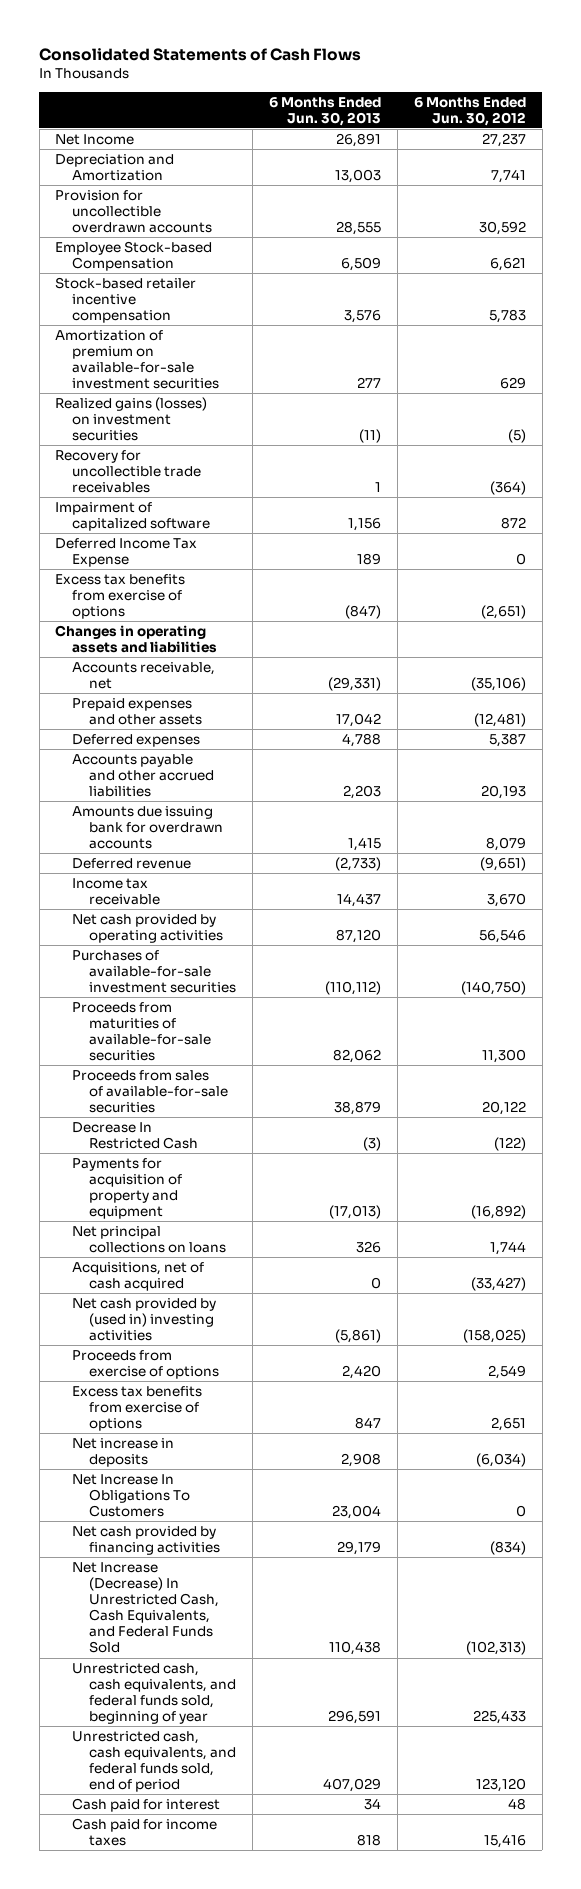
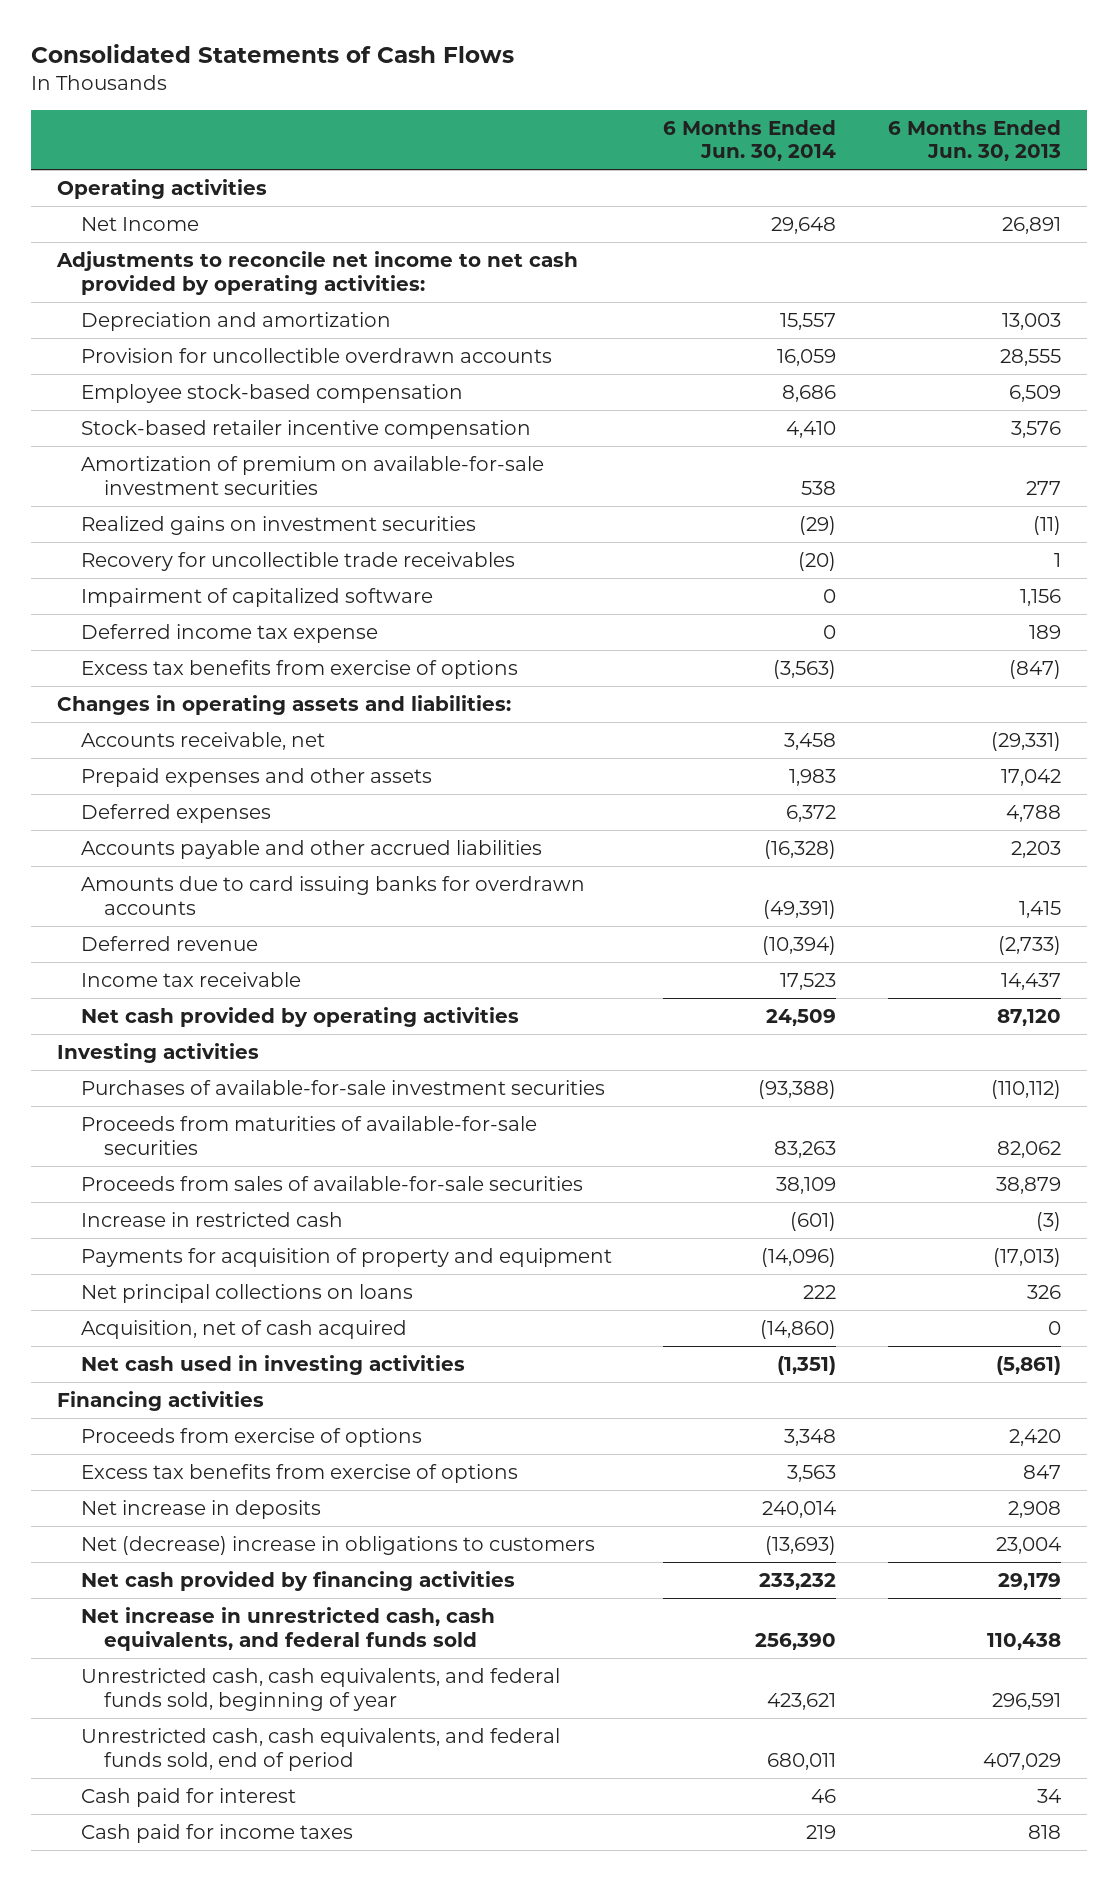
- | 6 Months Ended Jun. 30, 2013 | 6 Months Ended Jun. 30, 2012
+ | 6 Months Ended Jun. 30, 2014 | 6 Months Ended Jun. 30, 2013
+ Operating activities
- Depreciation and Amortization | 13,003 | 7,741
+ Adjustments to reconcile net income to net cash provided by operating activities:
+ Depreciation and amortization | 15,557 | 13,003
- Employee Stock-based Compensation | 6,509 | 6,621
+ Employee stock-based compensation | 8,686 | 6,509
- Realized gains (losses) on investment securities | (11) | (5)
+ Realized gains on investment securities | (29) | (11)
- Deferred Income Tax Expense | 189 | 0
+ Deferred income tax expense | 0 | 189
- Changes in operating assets and liabilities
+ Changes in operating assets and liabilities:
- Amounts due issuing bank for overdrawn accounts | 1,415 | 8,079
+ Amounts due to card issuing banks for overdrawn accounts | (49,391) | 1,415
+ Investing activities
- Decrease In Restricted Cash | (3) | (122)
+ Increase in restricted cash | (601) | (3)
- Acquisitions, net of cash acquired | 0 | (33,427)
- Net cash provided by (used in) investing activities | (5,861) | (158,025)
+ Acquisition, net of cash acquired | (14,860) | 0
+ Net cash used in investing activities | (1,351) | (5,861)
+ Financing activities
- Net Increase In Obligations To Customers | 23,004 | 0
+ Net (decrease) increase in obligations to customers | (13,693) | 23,004
- Net Increase (Decrease) In Unrestricted Cash, Cash Equivalents, and Federal Funds Sold | 110,438 | (102,313)
+ Net increase in unrestricted cash, cash equivalents, and federal funds sold | 256,390 | 110,438

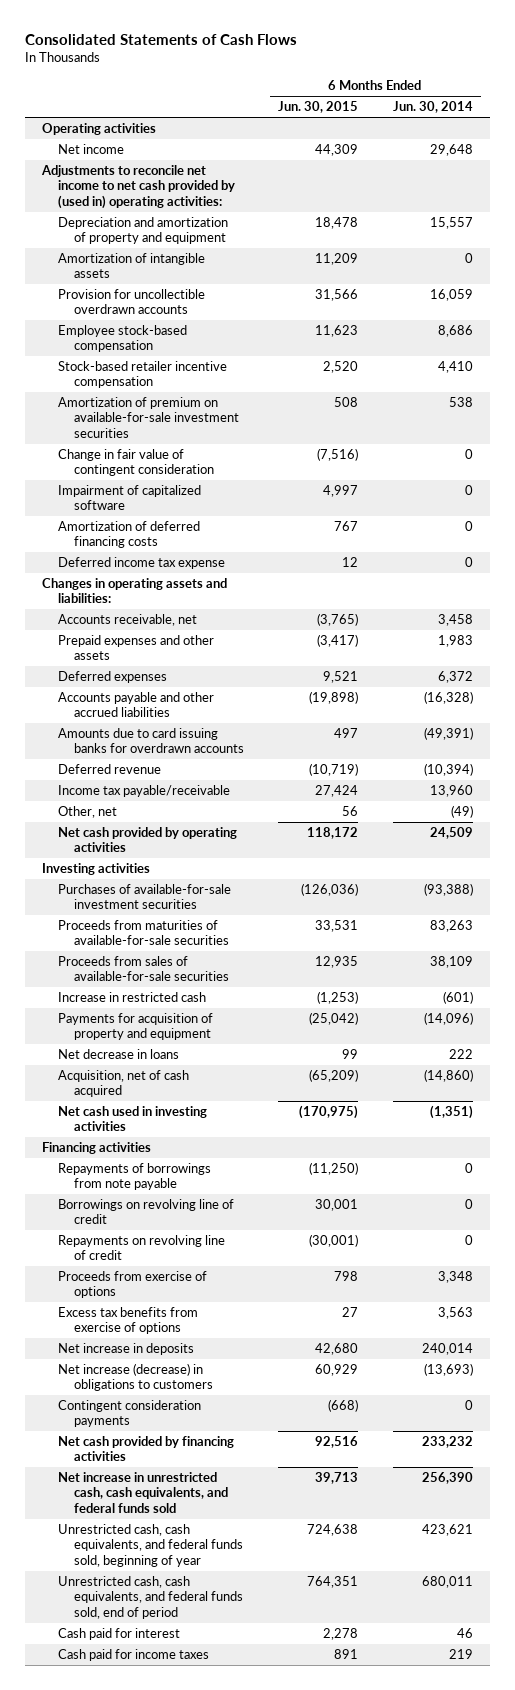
- | 6 Months Ended Jun. 30, 2014 | 6 Months Ended Jun. 30, 2013
+ | 6 Months Ended Jun. 30, 2015 | 6 Months Ended Jun. 30, 2014
- Net Income | 29,648 | 26,891
- Adjustments to reconcile net income to net cash provided by operating activities:
- Depreciation and amortization | 15,557 | 13,003
+ Net income | 44,309 | 29,648
+ Adjustments to reconcile net income to net cash provided by (used in) operating activities:
+ Depreciation and amortization of property and equipment | 18,478 | 15,557
+ Amortization of intangible assets | 11,209 | 0
- Realized gains on investment securities | (29) | (11)
- Recovery for uncollectible trade receivables | (20) | 1
+ Change in fair value of contingent consideration | (7,516) | 0
+ Amortization of deferred financing costs | 767 | 0
- Excess tax benefits from exercise of options | (3,563) | (847)
- Income tax receivable | 17,523 | 14,437
+ Income tax payable/receivable | 27,424 | 13,960
+ Other, net | 56 | (49)
- Net principal collections on loans | 222 | 326
+ Net decrease in loans | 99 | 222
+ Repayments of borrowings from note payable | (11,250) | 0
+ Borrowings on revolving line of credit | 30,001 | 0
+ Repayments on revolving line of credit | (30,001) | 0
- Net (decrease) increase in obligations to customers | (13,693) | 23,004
+ Net increase (decrease) in obligations to customers | 60,929 | (13,693)
+ Contingent consideration payments | (668) | 0

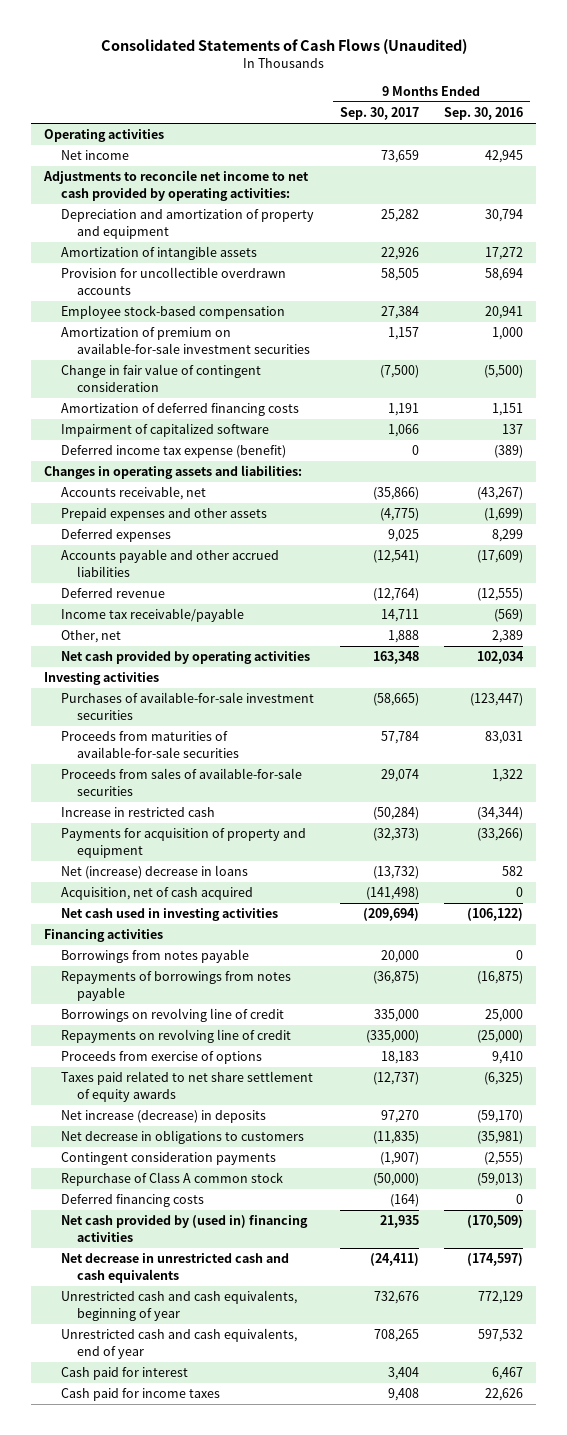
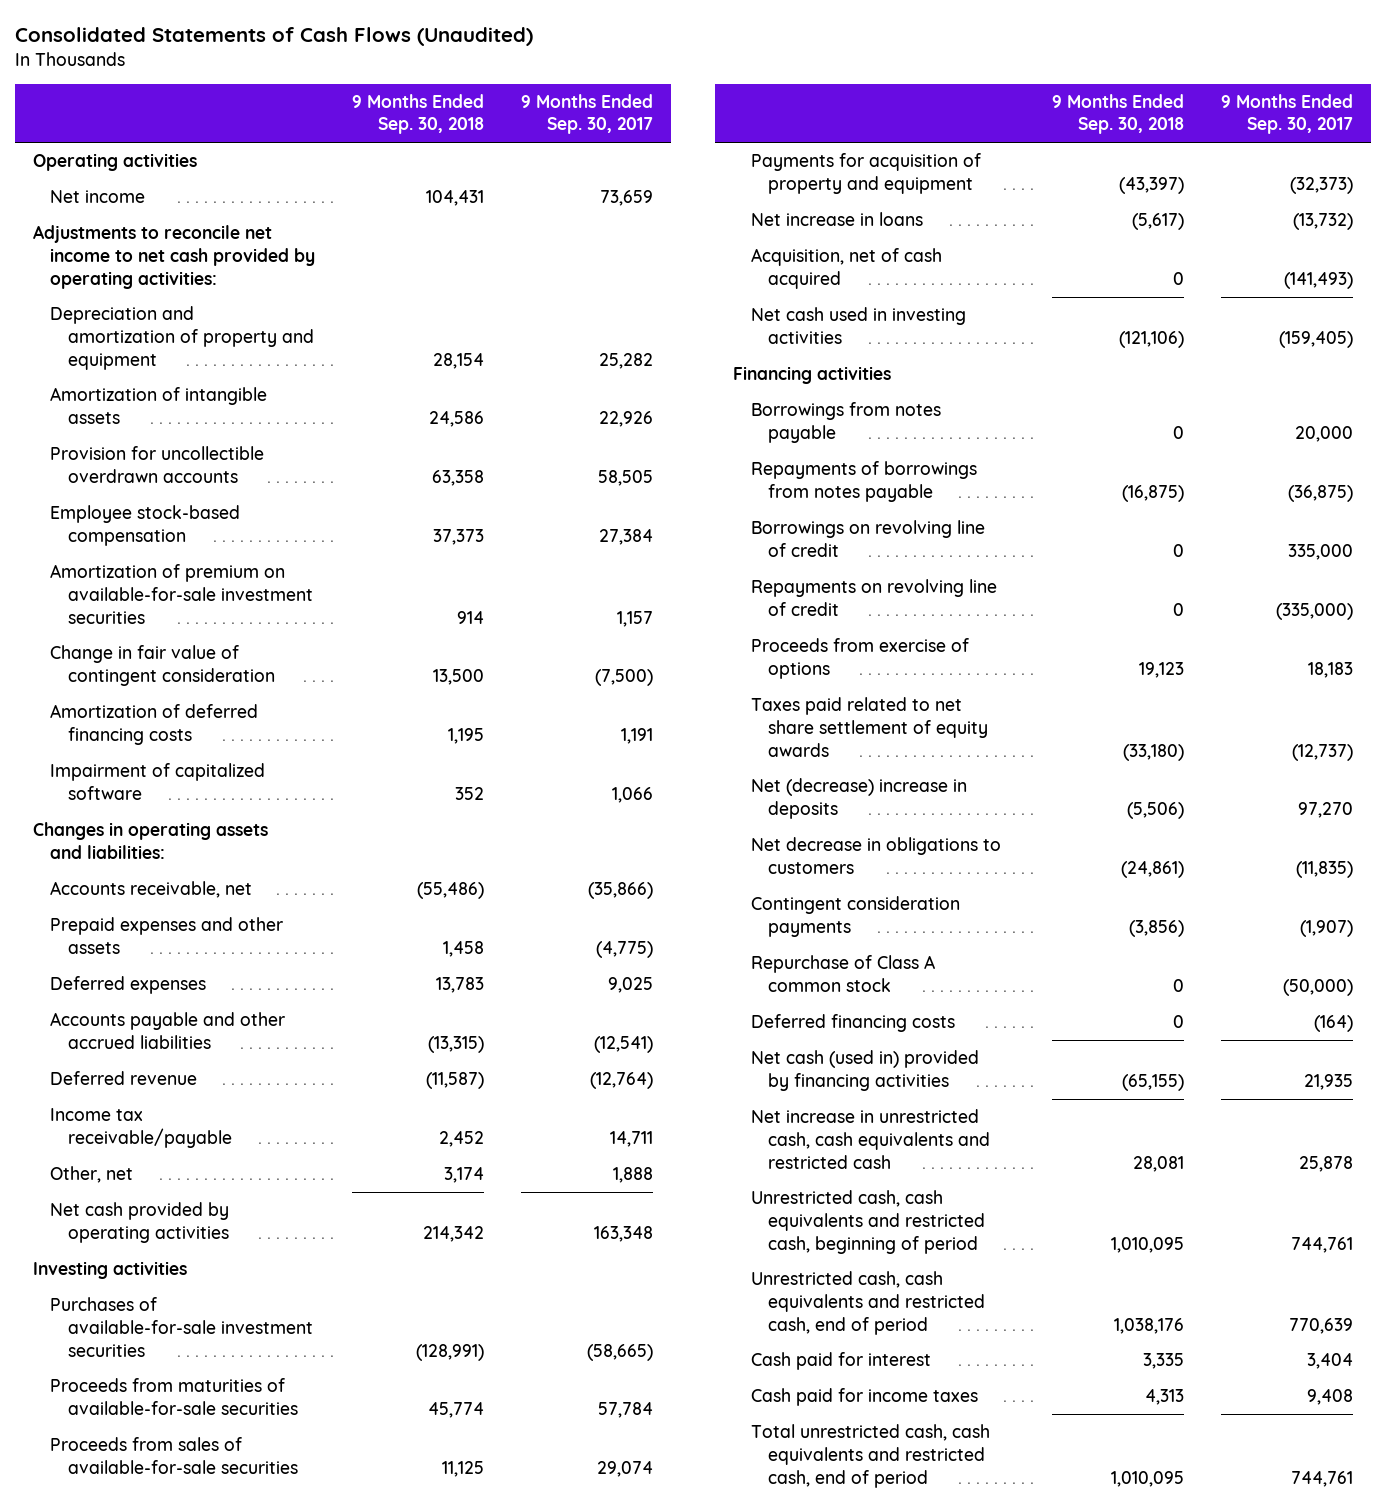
- | 9 Months Ended Sep. 30, 2017 | 9 Months Ended Sep. 30, 2016
+ | 9 Months Ended Sep. 30, 2018 | 9 Months Ended Sep. 30, 2017
- Deferred income tax expense (benefit) | 0 | (389)
- Increase in restricted cash | (50,284) | (34,344)
- Net (increase) decrease in loans | (13,732) | 582
- Acquisition, net of cash acquired | (141,498) | 0
- Net cash used in investing activities | (209,694) | (106,122)
+ Net increase in loans | (5,617) | (13,732)
+ Acquisition, net of cash acquired | 0 | (141,493)
+ Net cash used in investing activities | (121,106) | (159,405)
- Net increase (decrease) in deposits | 97,270 | (59,170)
+ Net (decrease) increase in deposits | (5,506) | 97,270
- Net cash provided by (used in) financing activities | 21,935 | (170,509)
- Net decrease in unrestricted cash and cash equivalents | (24,411) | (174,597)
- Unrestricted cash and cash equivalents, beginning of year | 732,676 | 772,129
- Unrestricted cash and cash equivalents, end of year | 708,265 | 597,532
+ Net cash (used in) provided by financing activities | (65,155) | 21,935
+ Net increase in unrestricted cash, cash equivalents and restricted cash | 28,081 | 25,878
+ Unrestricted cash, cash equivalents and restricted cash, beginning of period | 1,010,095 | 744,761
+ Unrestricted cash, cash equivalents and restricted cash, end of period | 1,038,176 | 770,639
+ Total unrestricted cash, cash equivalents and restricted cash, end of period | 1,010,095 | 744,761

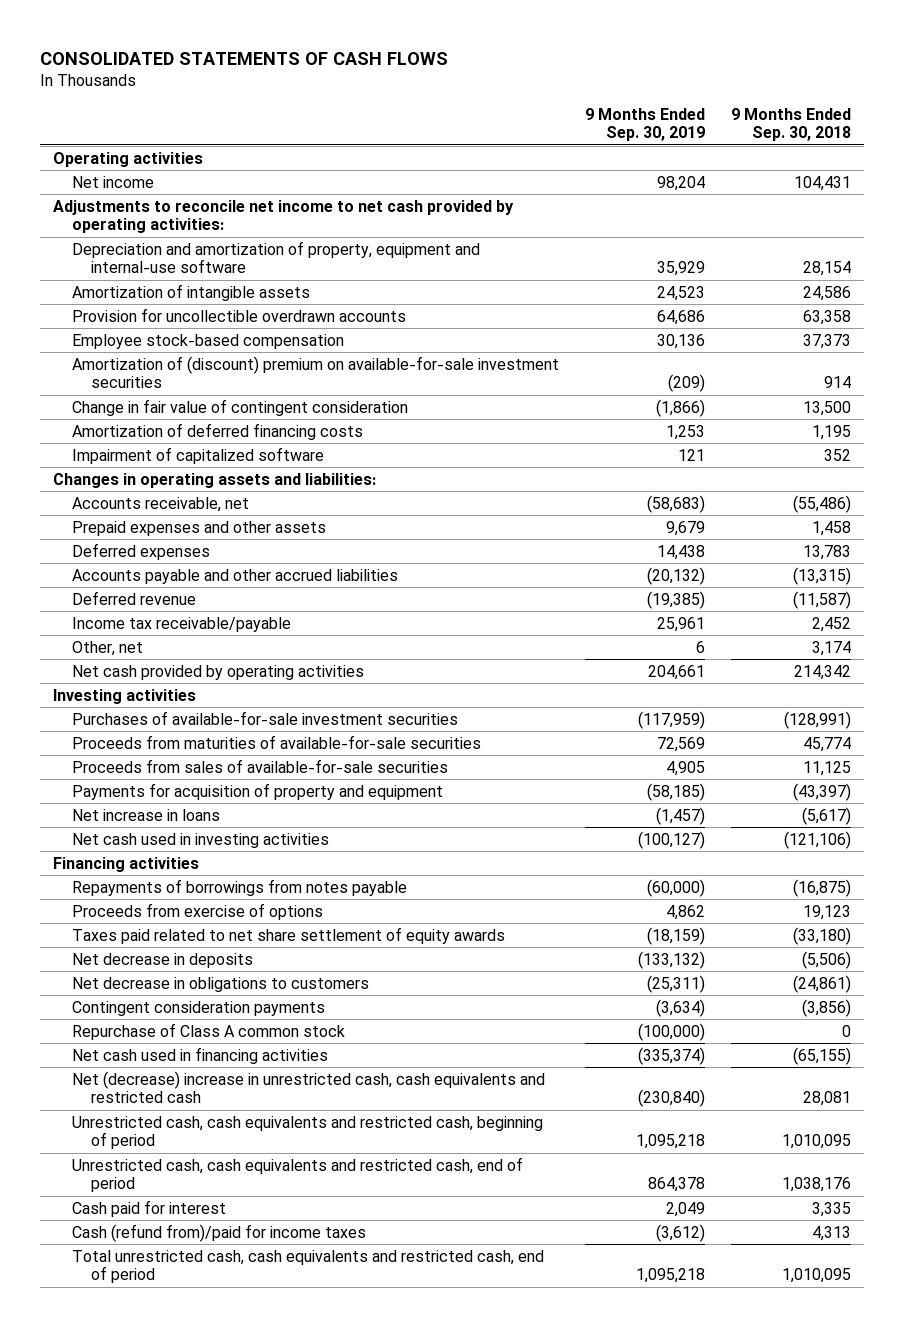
- Consolidated Statements of Cash Flows (Unaudited)
+ CONSOLIDATED STATEMENTS OF CASH FLOWS
- | 9 Months Ended Sep. 30, 2018 | 9 Months Ended Sep. 30, 2017
+ | 9 Months Ended Sep. 30, 2019 | 9 Months Ended Sep. 30, 2018
- Depreciation and amortization of property and equipment | 28,154 | 25,282
+ Depreciation and amortization of property, equipment and internal-use software | 35,929 | 28,154
- Amortization of premium on available-for-sale investment securities | 914 | 1,157
+ Amortization of (discount) premium on available-for-sale investment securities | (209) | 914
- Acquisition, net of cash acquired | 0 | (141,493)
- Borrowings from notes payable | 0 | 20,000
- Borrowings on revolving line of credit | 0 | 335,000
- Repayments on revolving line of credit | 0 | (335,000)
- Net (decrease) increase in deposits | (5,506) | 97,270
+ Net decrease in deposits | (133,132) | (5,506)
- Deferred financing costs | 0 | (164)
- Net cash (used in) provided by financing activities | (65,155) | 21,935
- Net increase in unrestricted cash, cash equivalents and restricted cash | 28,081 | 25,878
+ Net cash used in financing activities | (335,374) | (65,155)
+ Net (decrease) increase in unrestricted cash, cash equivalents and restricted cash | (230,840) | 28,081
- Cash paid for income taxes | 4,313 | 9,408
+ Cash (refund from)/paid for income taxes | (3,612) | 4,313

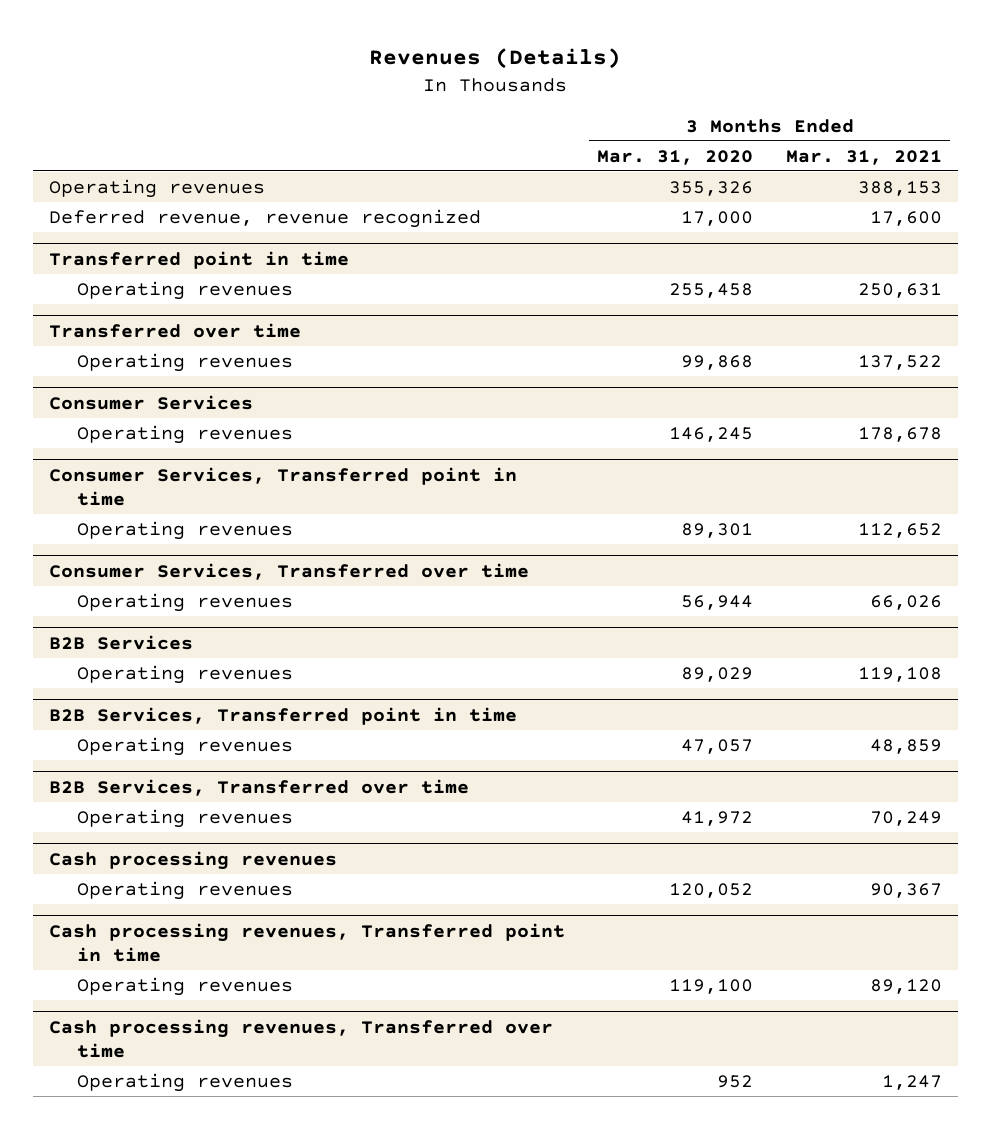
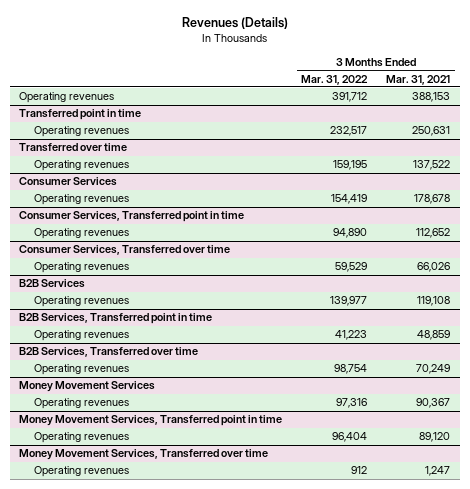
- | 3 Months Ended Mar. 31, 2020 | 3 Months Ended Mar. 31, 2021
+ | 3 Months Ended Mar. 31, 2022 | 3 Months Ended Mar. 31, 2021
- Deferred revenue, revenue recognized | 17,000 | 17,600
- Cash processing revenues
+ Money Movement Services
- Cash processing revenues, Transferred point in time
+ Money Movement Services, Transferred point in time
- Cash processing revenues, Transferred over time
+ Money Movement Services, Transferred over time

